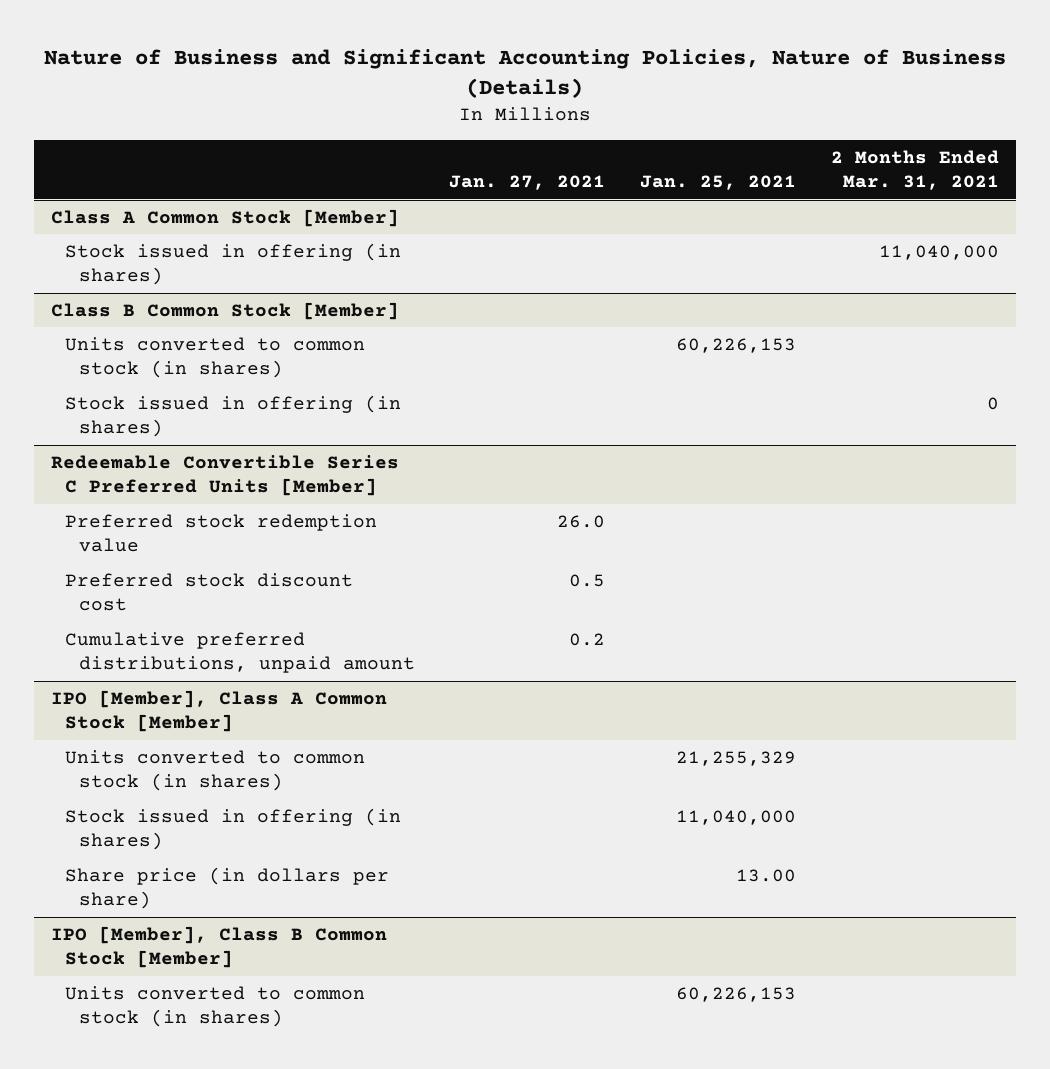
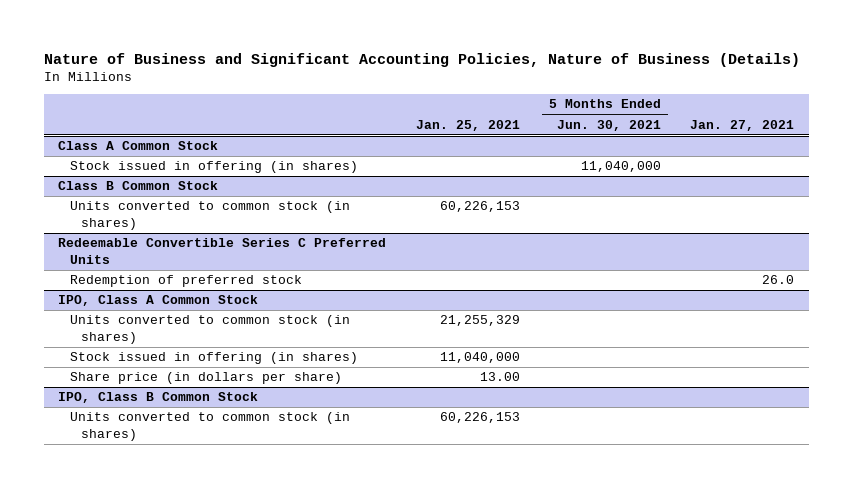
- | Jan. 27, 2021 | Jan. 25, 2021 | 2 Months Ended Mar. 31, 2021
+ | Jan. 25, 2021 | 5 Months Ended Jun. 30, 2021 | Jan. 27, 2021
- Class A Common Stock [Member]
+ Class A Common Stock
- Class B Common Stock [Member]
+ Class B Common Stock
- Stock issued in offering (in shares) | | | 0
- Redeemable Convertible Series C Preferred Units [Member]
- Preferred stock redemption value | 26.0 | |
- Preferred stock discount cost | 0.5 | |
- Cumulative preferred distributions, unpaid amount | 0.2 | |
- IPO [Member], Class A Common Stock [Member]
+ Redeemable Convertible Series C Preferred Units
+ Redemption of preferred stock | | | 26.0
+ IPO, Class A Common Stock
- IPO [Member], Class B Common Stock [Member]
+ IPO, Class B Common Stock

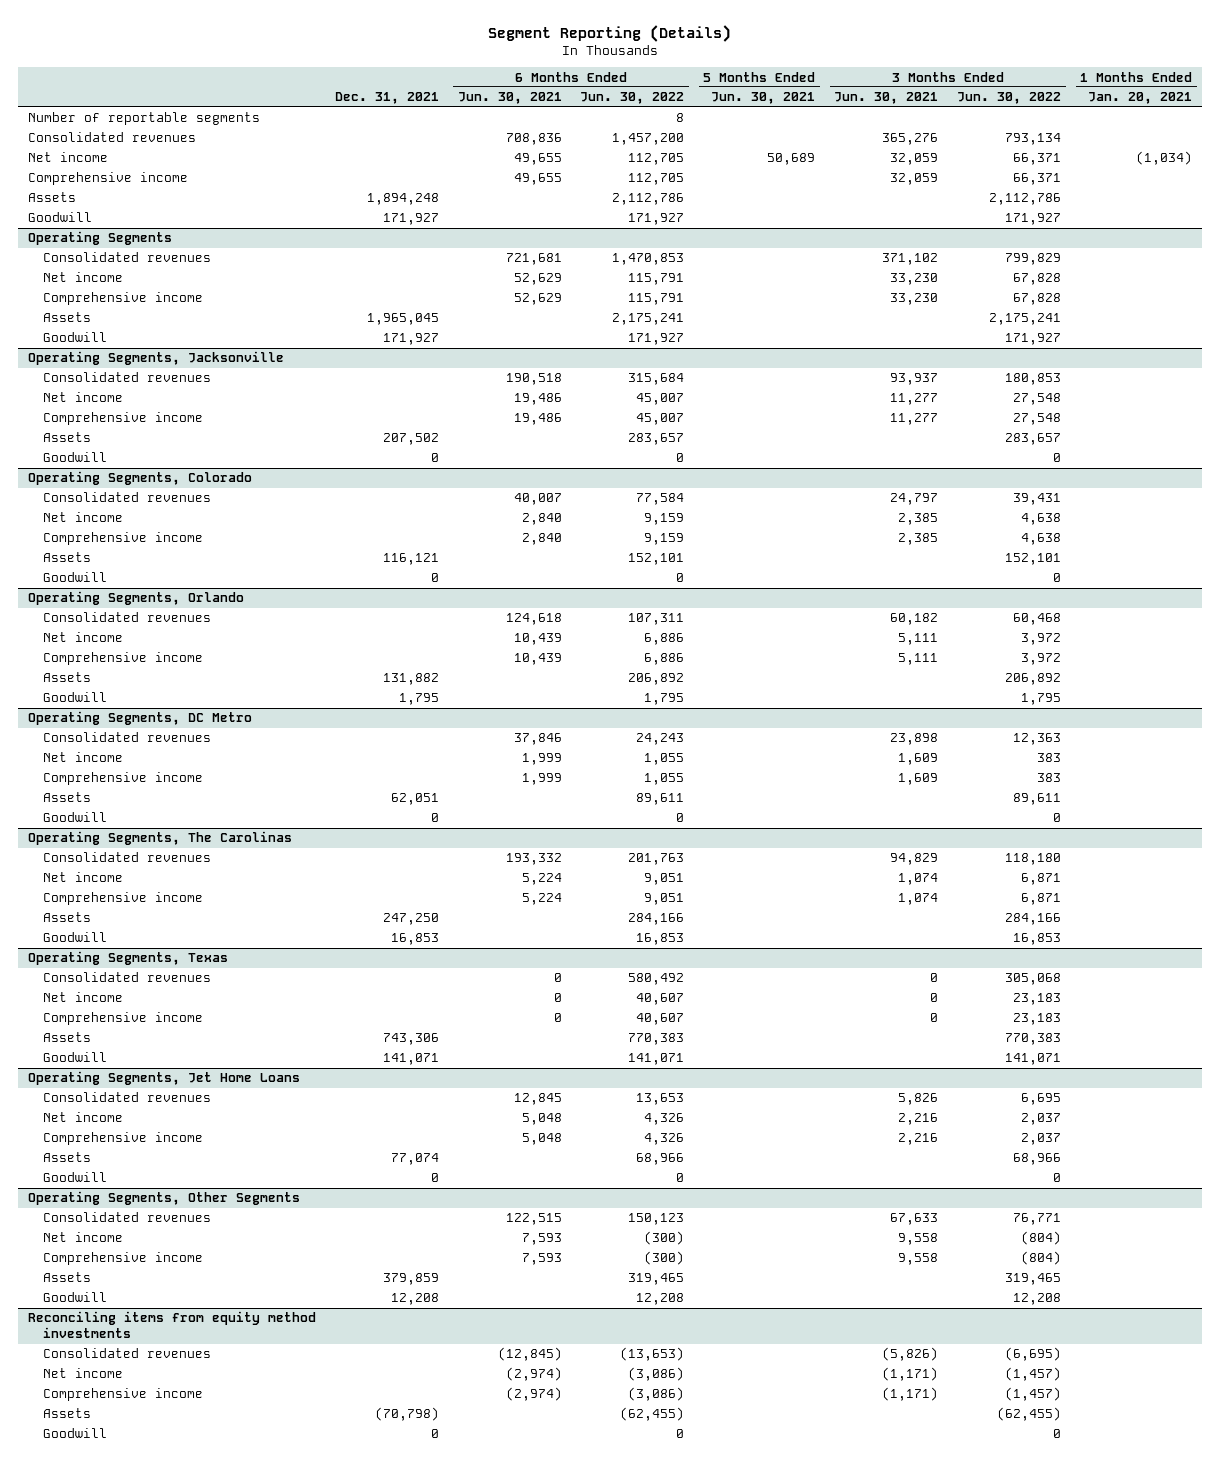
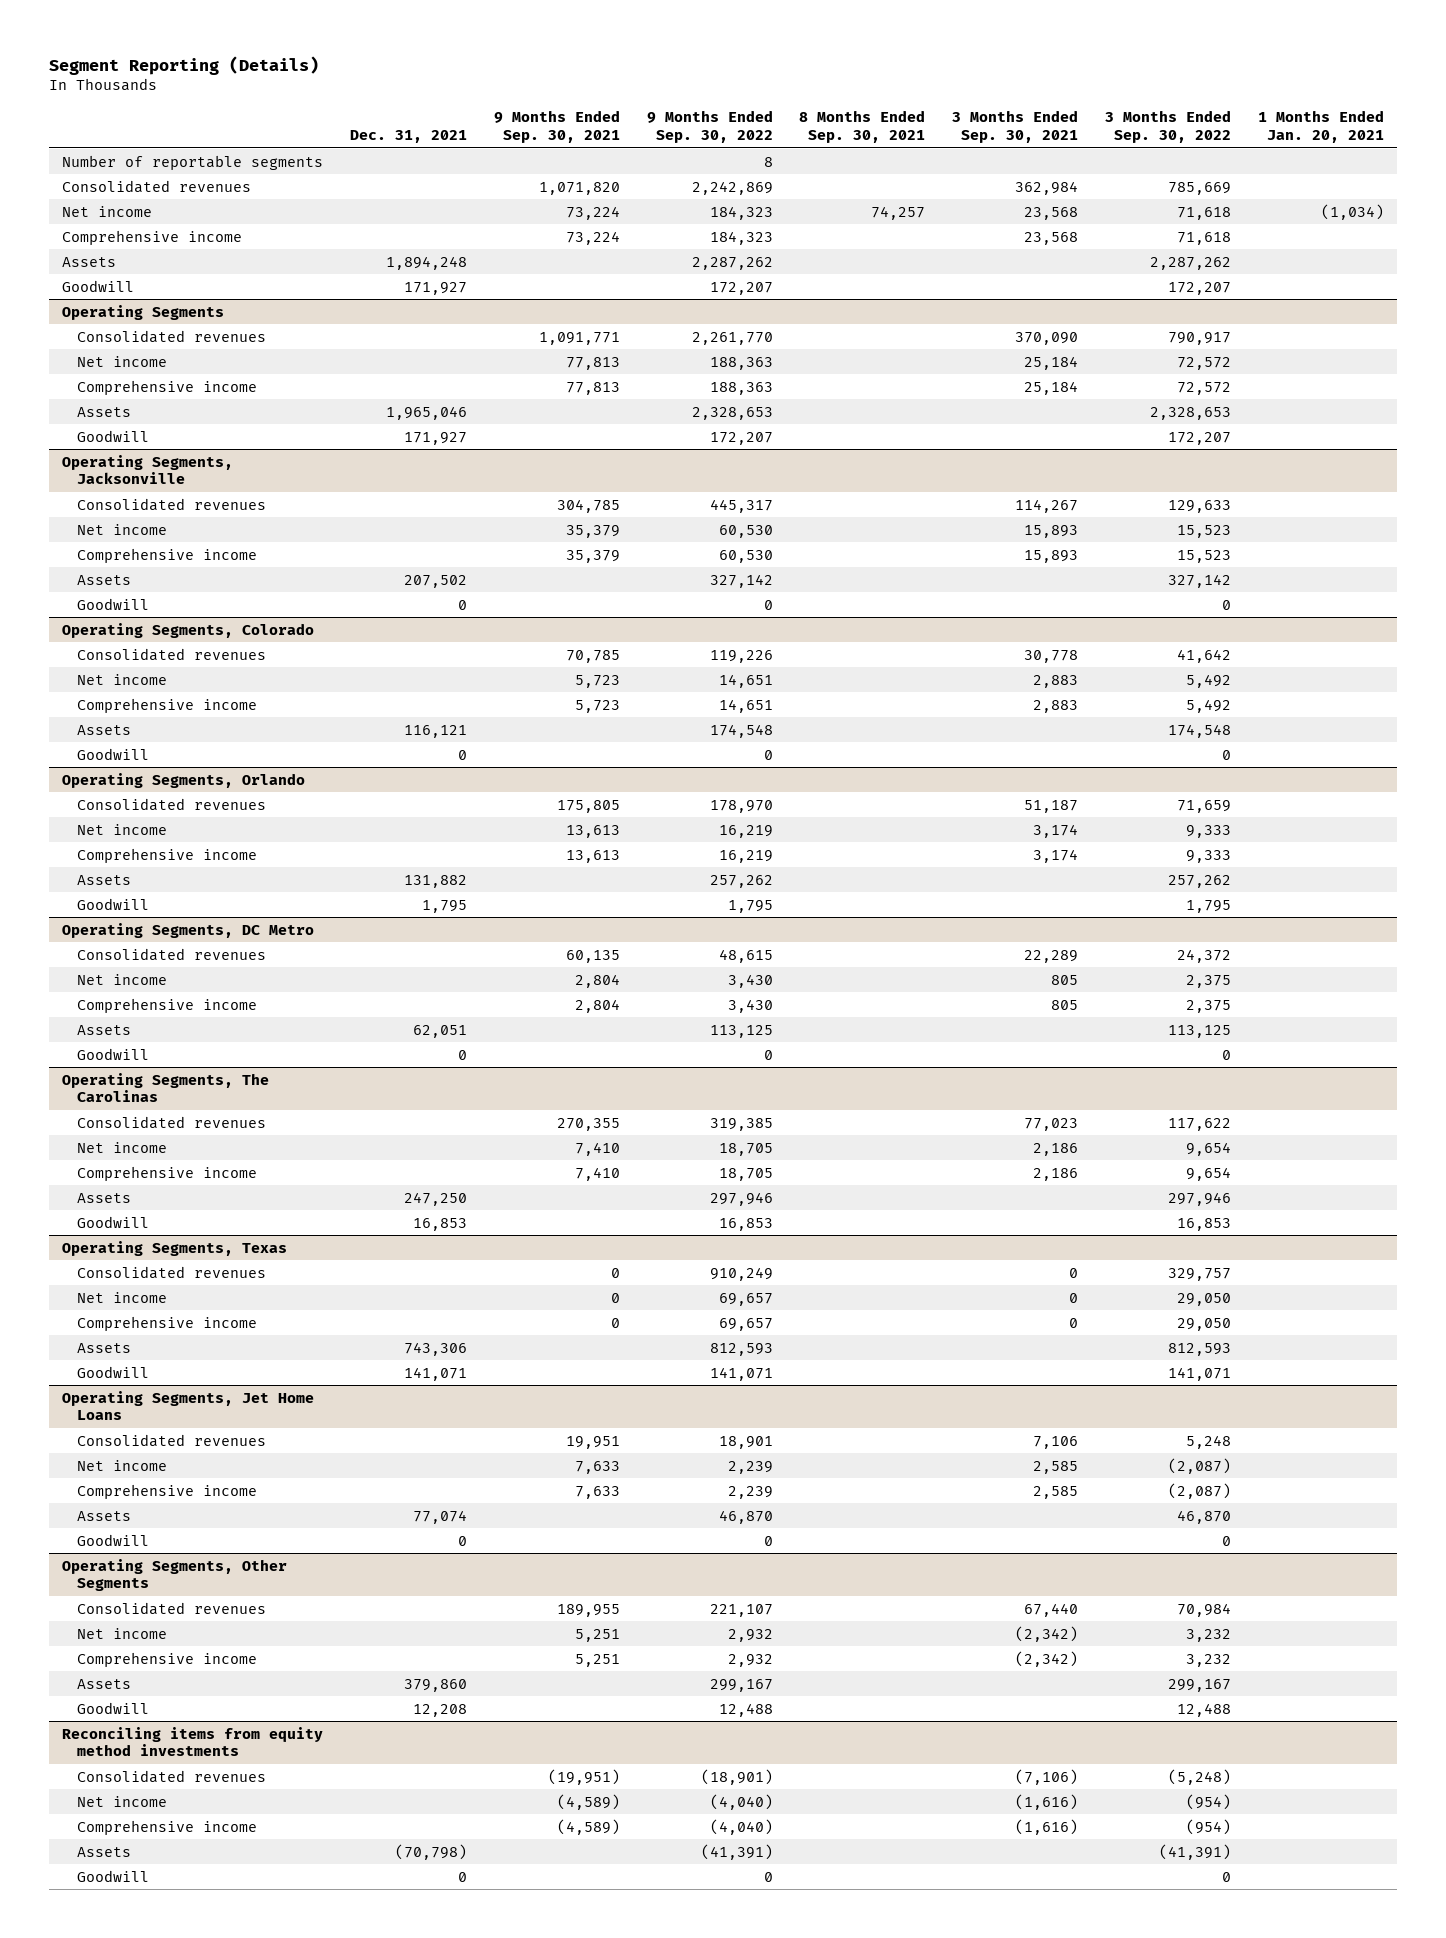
- | Dec. 31, 2021 | 6 Months Ended Jun. 30, 2021 | 6 Months Ended Jun. 30, 2022 | 5 Months Ended Jun. 30, 2021 | 3 Months Ended Jun. 30, 2021 | 3 Months Ended Jun. 30, 2022 | 1 Months Ended Jan. 20, 2021
+ | Dec. 31, 2021 | 9 Months Ended Sep. 30, 2021 | 9 Months Ended Sep. 30, 2022 | 8 Months Ended Sep. 30, 2021 | 3 Months Ended Sep. 30, 2021 | 3 Months Ended Sep. 30, 2022 | 1 Months Ended Jan. 20, 2021
@ Operating Segments
- Assets | 1,965,045 | | 2,175,241 | | | 2,175,241 |
+ Assets | 1,965,046 | | 2,328,653 | | | 2,328,653 |
@ Operating Segments, Other Segments
- Assets | 379,859 | | 319,465 | | | 319,465 |
+ Assets | 379,860 | | 299,167 | | | 299,167 |

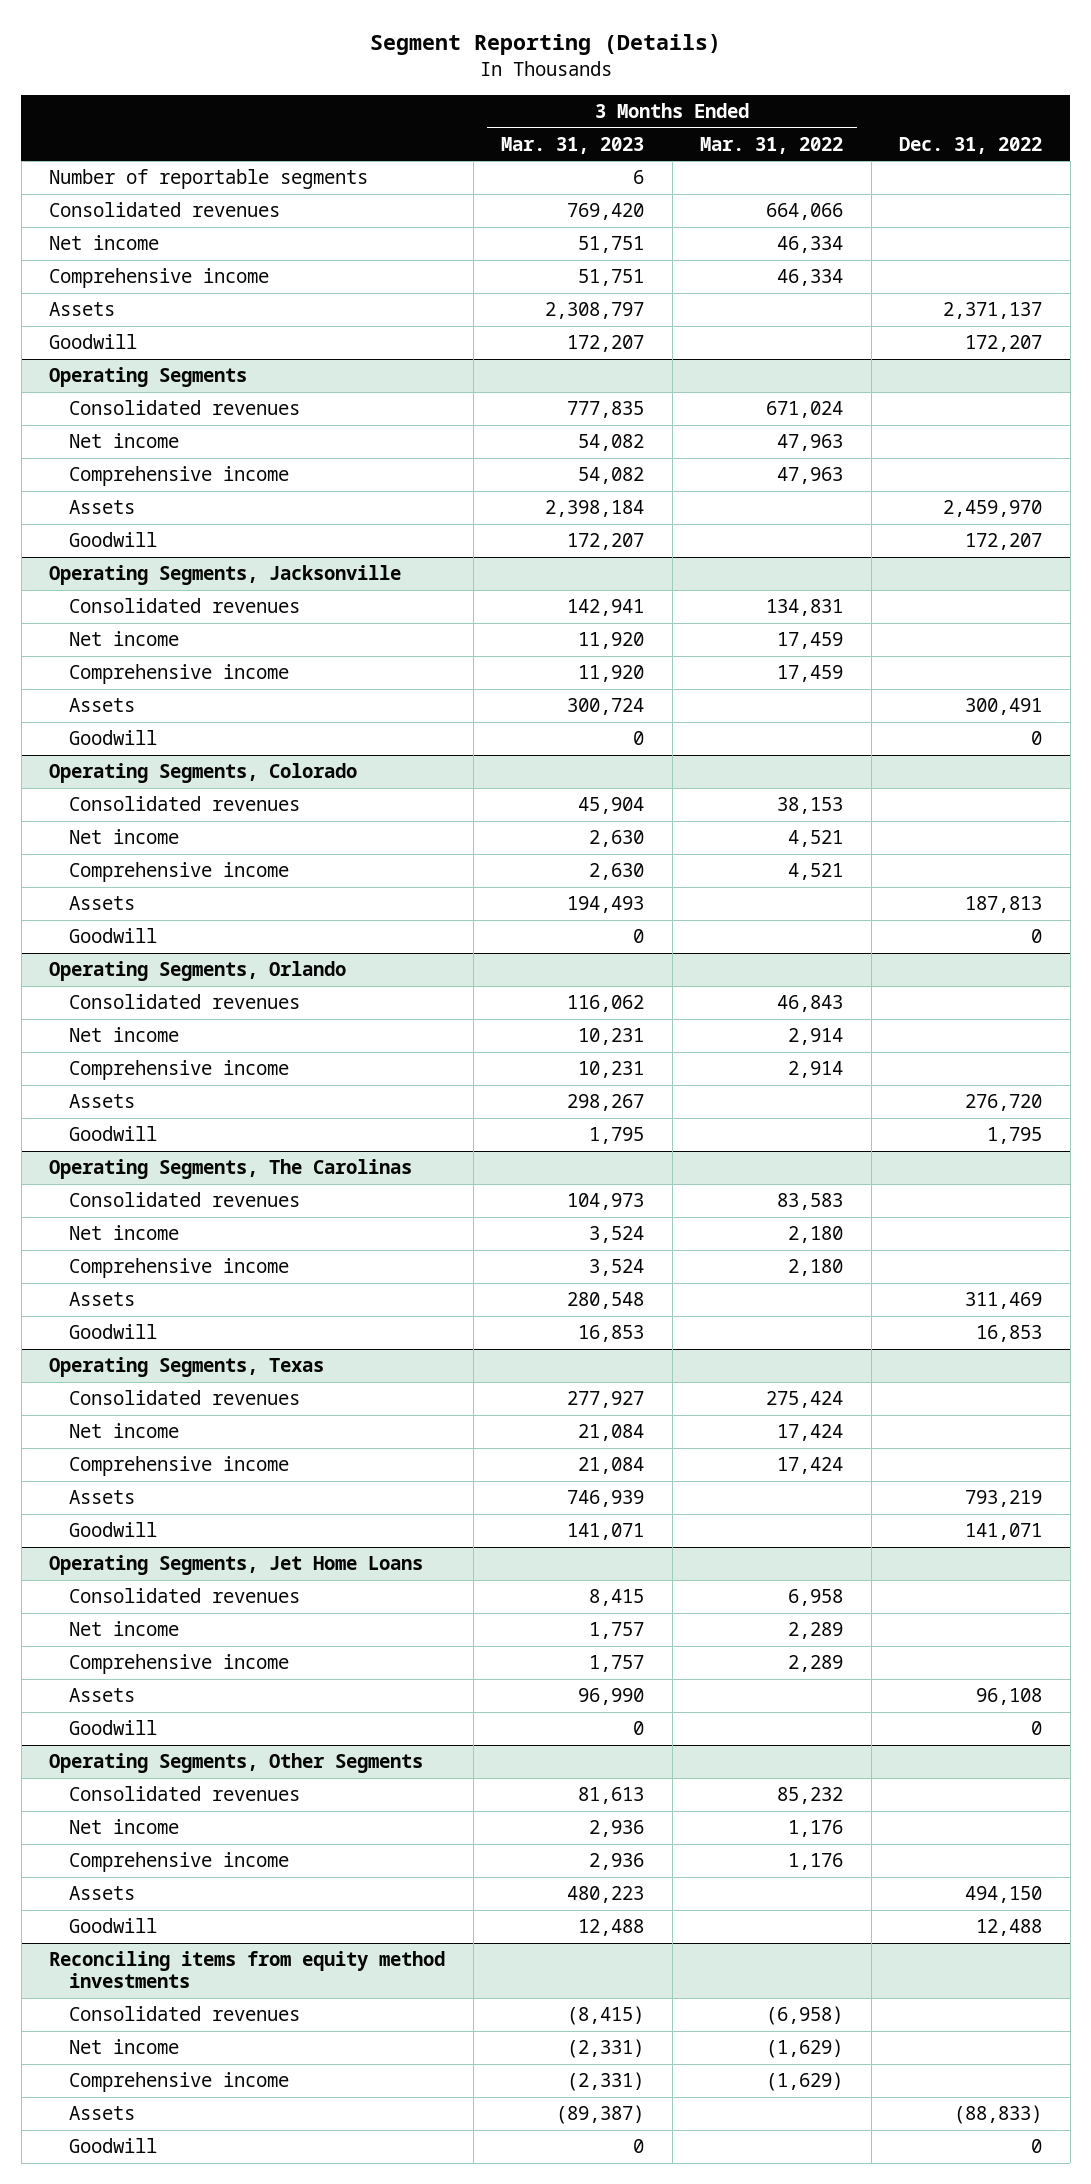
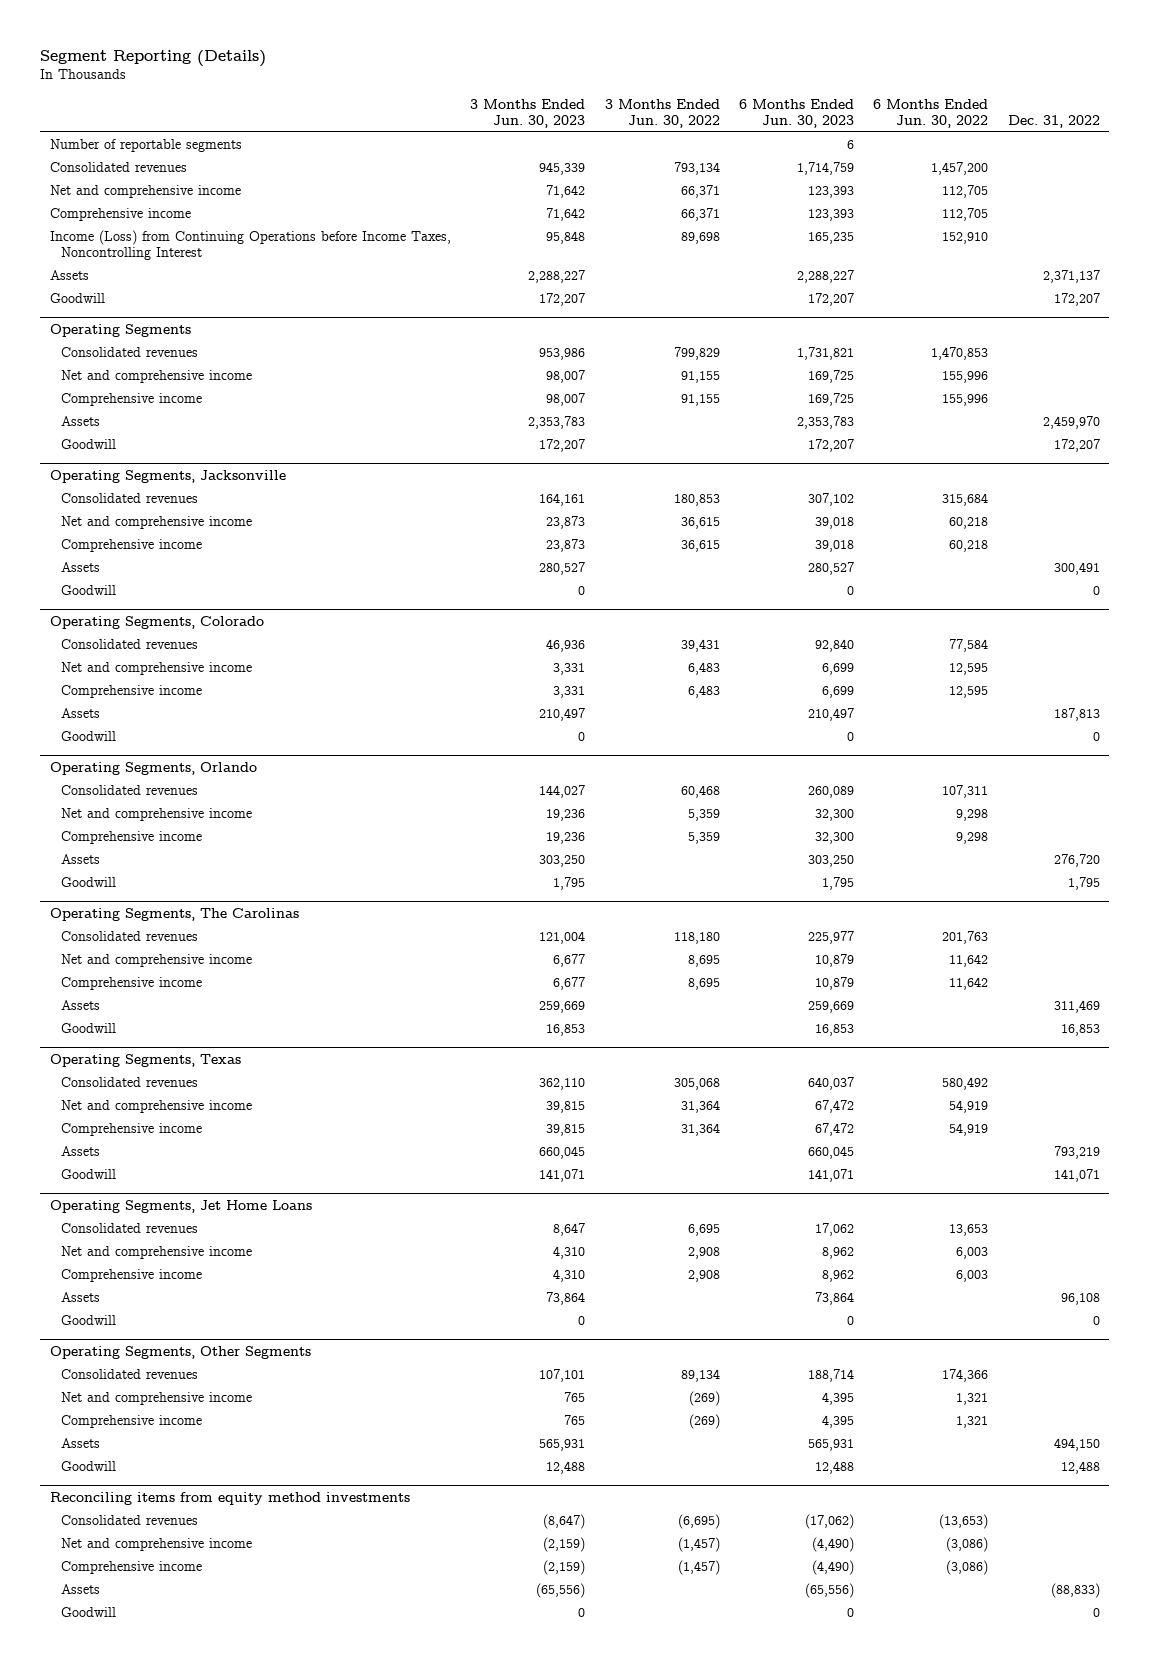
- | 3 Months Ended Mar. 31, 2023 | 3 Months Ended Mar. 31, 2022 | Dec. 31, 2022
+ | 3 Months Ended Jun. 30, 2023 | 3 Months Ended Jun. 30, 2022 | 6 Months Ended Jun. 30, 2023 | 6 Months Ended Jun. 30, 2022 | Dec. 31, 2022
- Net income | 51,751 | 46,334 |
+ Net and comprehensive income | 71,642 | 66,371 | 123,393 | 112,705 |
+ Income (Loss) from Continuing Operations before Income Taxes, Noncontrolling Interest | 95,848 | 89,698 | 165,235 | 152,910 |
@ Operating Segments
- Net income | 54,082 | 47,963 |
+ Net and comprehensive income | 98,007 | 91,155 | 169,725 | 155,996 |
@ Operating Segments, Jacksonville
- Net income | 11,920 | 17,459 |
+ Net and comprehensive income | 23,873 | 36,615 | 39,018 | 60,218 |
@ Operating Segments, Colorado
- Net income | 2,630 | 4,521 |
+ Net and comprehensive income | 3,331 | 6,483 | 6,699 | 12,595 |
@ Operating Segments, Orlando
- Net income | 10,231 | 2,914 |
+ Net and comprehensive income | 19,236 | 5,359 | 32,300 | 9,298 |
@ Operating Segments, The Carolinas
- Net income | 3,524 | 2,180 |
+ Net and comprehensive income | 6,677 | 8,695 | 10,879 | 11,642 |
@ Operating Segments, Texas
- Net income | 21,084 | 17,424 |
+ Net and comprehensive income | 39,815 | 31,364 | 67,472 | 54,919 |
@ Operating Segments, Jet Home Loans
- Net income | 1,757 | 2,289 |
+ Net and comprehensive income | 4,310 | 2,908 | 8,962 | 6,003 |
@ Operating Segments, Other Segments
- Net income | 2,936 | 1,176 |
+ Net and comprehensive income | 765 | (269) | 4,395 | 1,321 |
@ Reconciling items from equity method investments
- Net income | (2,331) | (1,629) |
+ Net and comprehensive income | (2,159) | (1,457) | (4,490) | (3,086) |

